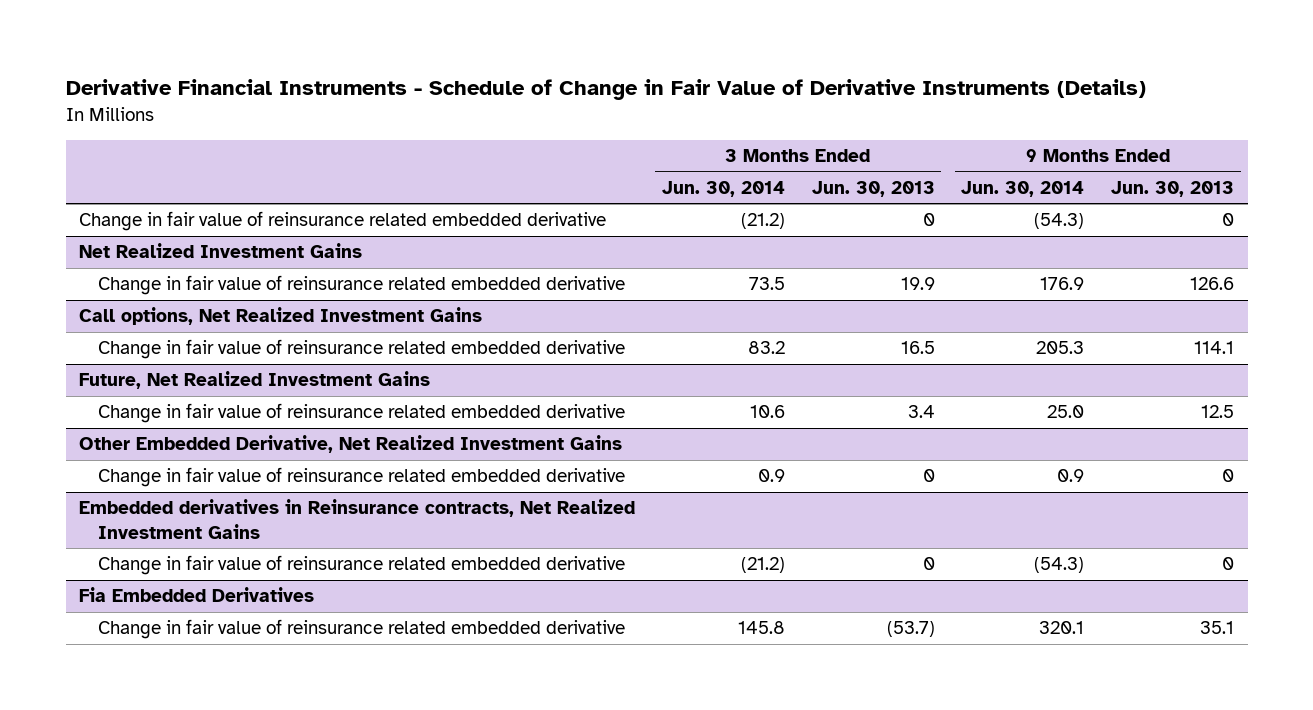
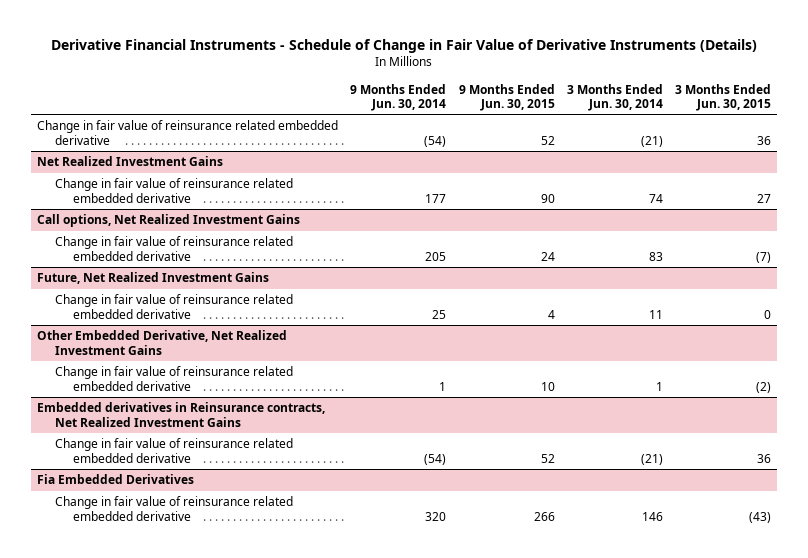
- | 3 Months Ended Jun. 30, 2014 | 3 Months Ended Jun. 30, 2013 | 9 Months Ended Jun. 30, 2014 | 9 Months Ended Jun. 30, 2013
+ | 9 Months Ended Jun. 30, 2014 | 9 Months Ended Jun. 30, 2015 | 3 Months Ended Jun. 30, 2014 | 3 Months Ended Jun. 30, 2015
- Change in fair value of reinsurance related embedded derivative | (21.2) | 0 | (54.3) | 0
+ Change in fair value of reinsurance related embedded derivative | (54) | 52 | (21) | 36
@ Net Realized Investment Gains
- Change in fair value of reinsurance related embedded derivative | 73.5 | 19.9 | 176.9 | 126.6
+ Change in fair value of reinsurance related embedded derivative | 177 | 90 | 74 | 27
@ Call options, Net Realized Investment Gains
- Change in fair value of reinsurance related embedded derivative | 83.2 | 16.5 | 205.3 | 114.1
+ Change in fair value of reinsurance related embedded derivative | 205 | 24 | 83 | (7)
@ Future, Net Realized Investment Gains
- Change in fair value of reinsurance related embedded derivative | 10.6 | 3.4 | 25.0 | 12.5
+ Change in fair value of reinsurance related embedded derivative | 25 | 4 | 11 | 0
@ Other Embedded Derivative, Net Realized Investment Gains
- Change in fair value of reinsurance related embedded derivative | 0.9 | 0 | 0.9 | 0
+ Change in fair value of reinsurance related embedded derivative | 1 | 10 | 1 | (2)
@ Embedded derivatives in Reinsurance contracts, Net Realized Investment Gains
- Change in fair value of reinsurance related embedded derivative | (21.2) | 0 | (54.3) | 0
+ Change in fair value of reinsurance related embedded derivative | (54) | 52 | (21) | 36
@ Fia Embedded Derivatives
- Change in fair value of reinsurance related embedded derivative | 145.8 | (53.7) | 320.1 | 35.1
+ Change in fair value of reinsurance related embedded derivative | 320 | 266 | 146 | (43)

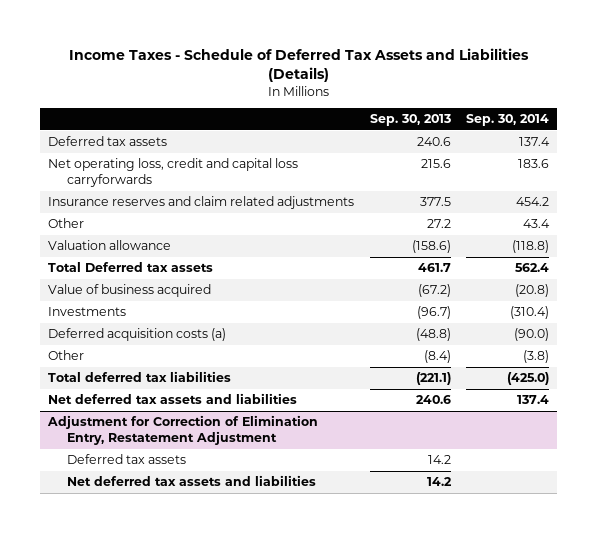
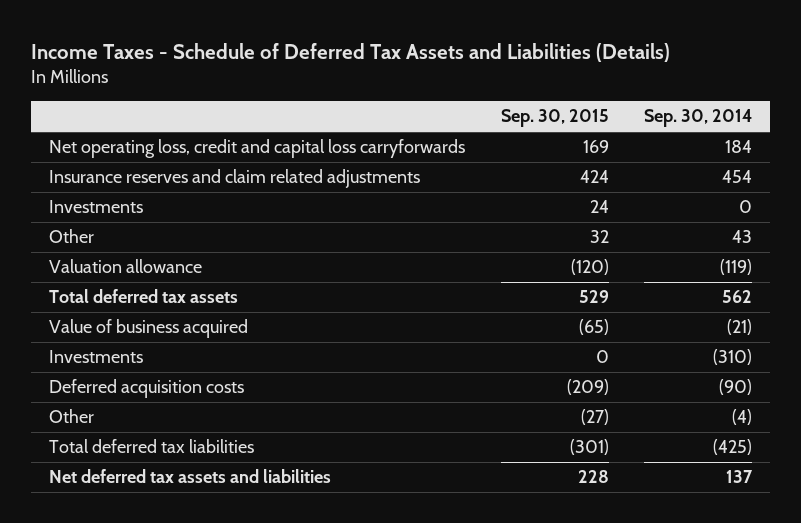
- | Sep. 30, 2013 | Sep. 30, 2014
+ | Sep. 30, 2015 | Sep. 30, 2014
- Deferred tax assets | 240.6 | 137.4
- Net operating loss, credit and capital loss carryforwards | 215.6 | 183.6
- Insurance reserves and claim related adjustments | 377.5 | 454.2
- Other | 27.2 | 43.4
- Valuation allowance | (158.6) | (118.8)
- Total Deferred tax assets | 461.7 | 562.4
- Value of business acquired | (67.2) | (20.8)
- Investments | (96.7) | (310.4)
- Deferred acquisition costs (a) | (48.8) | (90.0)
- Other | (8.4) | (3.8)
- Total deferred tax liabilities | (221.1) | (425.0)
- Net deferred tax assets and liabilities | 240.6 | 137.4
- Adjustment for Correction of Elimination Entry, Restatement Adjustment
- Deferred tax assets | 14.2 |
- Net deferred tax assets and liabilities | 14.2 |
+ Net operating loss, credit and capital loss carryforwards | 169 | 184
+ Insurance reserves and claim related adjustments | 424 | 454
+ Investments | 24 | 0
+ Other | 32 | 43
+ Valuation allowance | (120) | (119)
+ Total deferred tax assets | 529 | 562
+ Value of business acquired | (65) | (21)
+ Investments | 0 | (310)
+ Deferred acquisition costs | (209) | (90)
+ Other | (27) | (4)
+ Total deferred tax liabilities | (301) | (425)
+ Net deferred tax assets and liabilities | 228 | 137

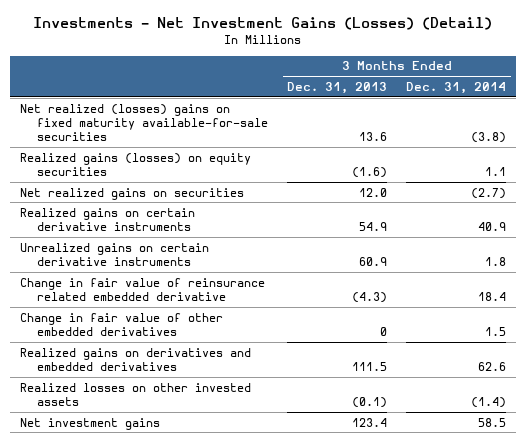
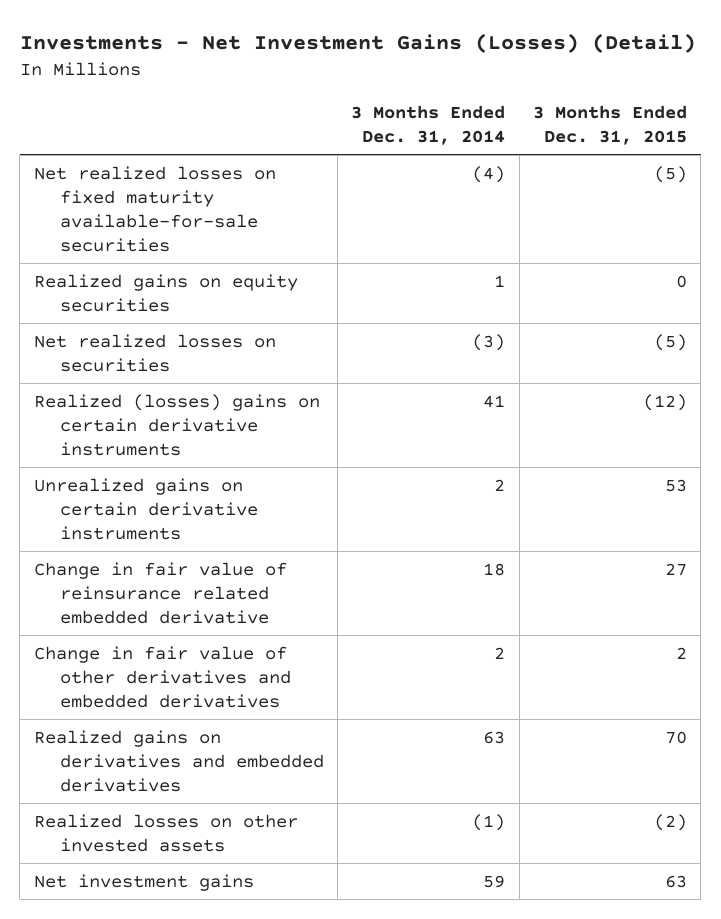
- | 3 Months Ended Dec. 31, 2013 | 3 Months Ended Dec. 31, 2014
+ | 3 Months Ended Dec. 31, 2014 | 3 Months Ended Dec. 31, 2015
- Net realized (losses) gains on fixed maturity available-for-sale securities | 13.6 | (3.8)
- Realized gains (losses) on equity securities | (1.6) | 1.1
- Net realized gains on securities | 12.0 | (2.7)
- Realized gains on certain derivative instruments | 54.9 | 40.9
- Unrealized gains on certain derivative instruments | 60.9 | 1.8
- Change in fair value of reinsurance related embedded derivative | (4.3) | 18.4
- Change in fair value of other embedded derivatives | 0 | 1.5
- Realized gains on derivatives and embedded derivatives | 111.5 | 62.6
- Realized losses on other invested assets | (0.1) | (1.4)
- Net investment gains | 123.4 | 58.5
+ Net realized losses on fixed maturity available-for-sale securities | (4) | (5)
+ Realized gains on equity securities | 1 | 0
+ Net realized losses on securities | (3) | (5)
+ Realized (losses) gains on certain derivative instruments | 41 | (12)
+ Unrealized gains on certain derivative instruments | 2 | 53
+ Change in fair value of reinsurance related embedded derivative | 18 | 27
+ Change in fair value of other derivatives and embedded derivatives | 2 | 2
+ Realized gains on derivatives and embedded derivatives | 63 | 70
+ Realized losses on other invested assets | (1) | (2)
+ Net investment gains | 59 | 63

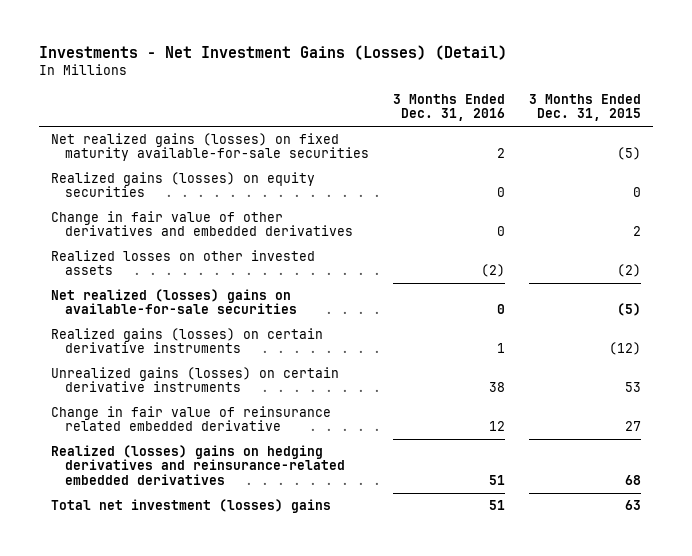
- | 3 Months Ended Dec. 31, 2014 | 3 Months Ended Dec. 31, 2015
+ | 3 Months Ended Dec. 31, 2016 | 3 Months Ended Dec. 31, 2015
- Net realized losses on fixed maturity available-for-sale securities | (4) | (5)
- Realized gains on equity securities | 1 | 0
- Net realized losses on securities | (3) | (5)
- Realized (losses) gains on certain derivative instruments | 41 | (12)
- Unrealized gains on certain derivative instruments | 2 | 53
+ Net realized gains (losses) on fixed maturity available-for-sale securities | 2 | (5)
+ Realized gains (losses) on equity securities | 0 | 0
- Realized gains on derivatives and embedded derivatives | 63 | 70
- Net investment gains | 59 | 63
+ Net realized (losses) gains on available-for-sale securities | 0 | (5)
+ Realized gains (losses) on certain derivative instruments | 1 | (12)
+ Unrealized gains (losses) on certain derivative instruments | 38 | 53
moved down: Change in fair value of reinsurance related embedded derivative | 12 | 27
+ Realized (losses) gains on hedging derivatives and reinsurance-related embedded derivatives | 51 | 68
+ Total net investment (losses) gains | 51 | 63

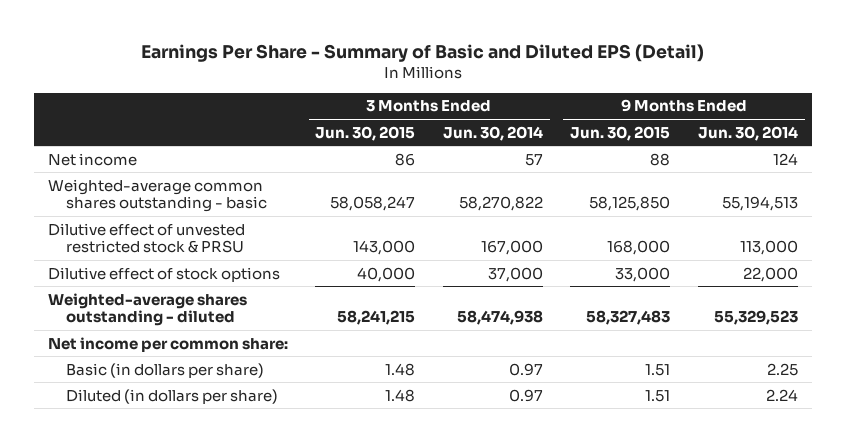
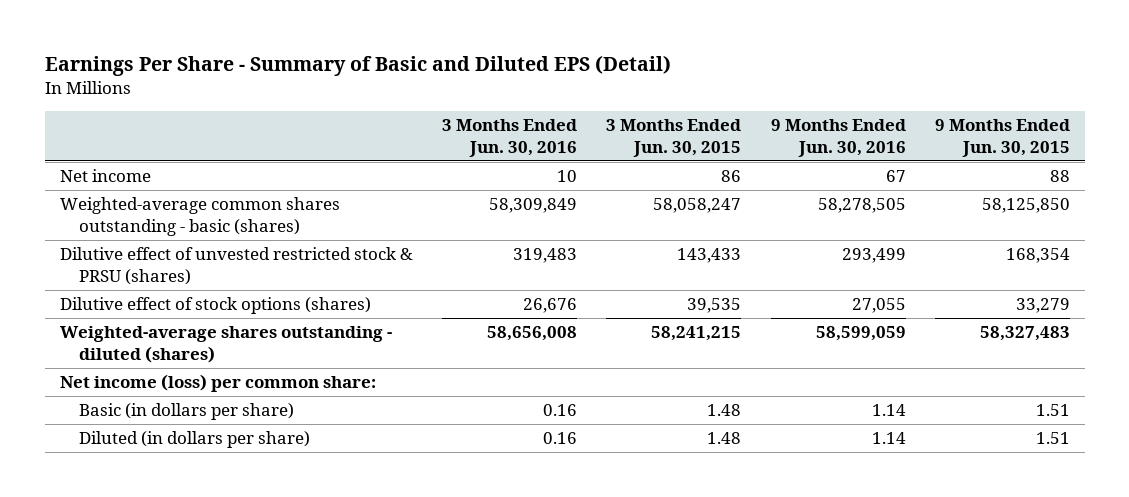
- | 3 Months Ended Jun. 30, 2015 | 3 Months Ended Jun. 30, 2014 | 9 Months Ended Jun. 30, 2015 | 9 Months Ended Jun. 30, 2014
+ | 3 Months Ended Jun. 30, 2016 | 3 Months Ended Jun. 30, 2015 | 9 Months Ended Jun. 30, 2016 | 9 Months Ended Jun. 30, 2015
- Weighted-average common shares outstanding - basic | 58,058,247 | 58,270,822 | 58,125,850 | 55,194,513
- Dilutive effect of unvested restricted stock & PRSU | 143,000 | 167,000 | 168,000 | 113,000
- Dilutive effect of stock options | 40,000 | 37,000 | 33,000 | 22,000
- Weighted-average shares outstanding - diluted | 58,241,215 | 58,474,938 | 58,327,483 | 55,329,523
- Net income per common share:
+ Weighted-average common shares outstanding - basic (shares) | 58,309,849 | 58,058,247 | 58,278,505 | 58,125,850
+ Dilutive effect of unvested restricted stock & PRSU (shares) | 319,483 | 143,433 | 293,499 | 168,354
+ Dilutive effect of stock options (shares) | 26,676 | 39,535 | 27,055 | 33,279
+ Weighted-average shares outstanding - diluted (shares) | 58,656,008 | 58,241,215 | 58,599,059 | 58,327,483
+ Net income (loss) per common share:

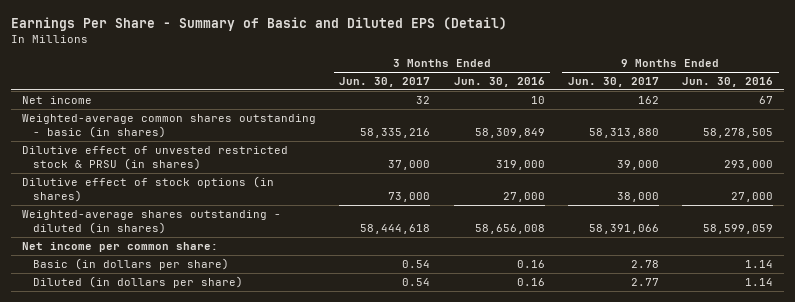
- | 3 Months Ended Jun. 30, 2016 | 3 Months Ended Jun. 30, 2015 | 9 Months Ended Jun. 30, 2016 | 9 Months Ended Jun. 30, 2015
+ | 3 Months Ended Jun. 30, 2017 | 3 Months Ended Jun. 30, 2016 | 9 Months Ended Jun. 30, 2017 | 9 Months Ended Jun. 30, 2016
- Weighted-average common shares outstanding - basic (shares) | 58,309,849 | 58,058,247 | 58,278,505 | 58,125,850
- Dilutive effect of unvested restricted stock & PRSU (shares) | 319,483 | 143,433 | 293,499 | 168,354
- Dilutive effect of stock options (shares) | 26,676 | 39,535 | 27,055 | 33,279
- Weighted-average shares outstanding - diluted (shares) | 58,656,008 | 58,241,215 | 58,599,059 | 58,327,483
- Net income (loss) per common share:
+ Weighted-average common shares outstanding - basic (in shares) | 58,335,216 | 58,309,849 | 58,313,880 | 58,278,505
+ Dilutive effect of unvested restricted stock & PRSU (in shares) | 37,000 | 319,000 | 39,000 | 293,000
+ Dilutive effect of stock options (in shares) | 73,000 | 27,000 | 38,000 | 27,000
+ Weighted-average shares outstanding - diluted (in shares) | 58,444,618 | 58,656,008 | 58,391,066 | 58,599,059
+ Net income per common share:

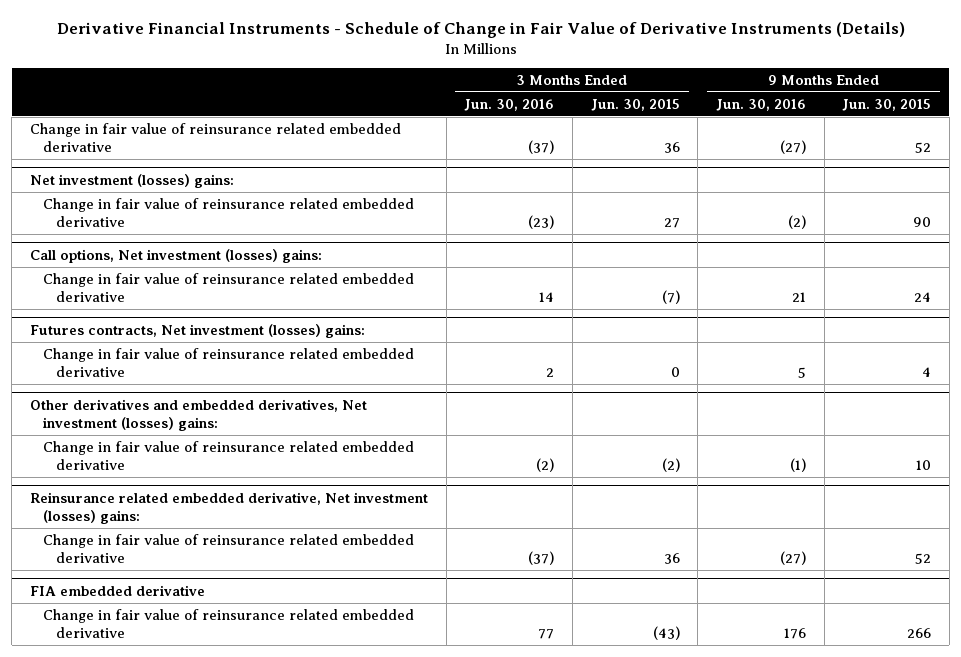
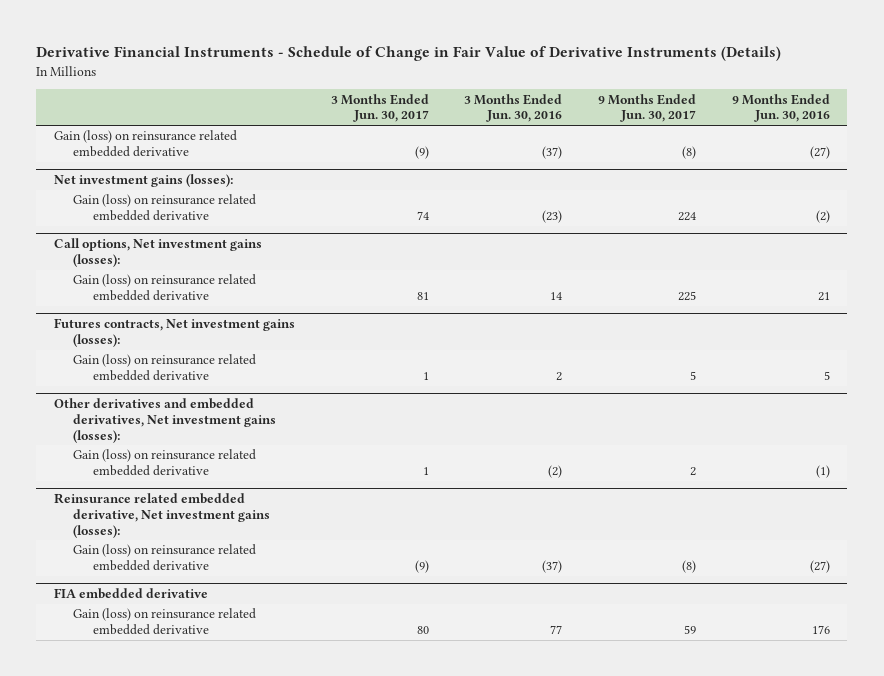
- | 3 Months Ended Jun. 30, 2016 | 3 Months Ended Jun. 30, 2015 | 9 Months Ended Jun. 30, 2016 | 9 Months Ended Jun. 30, 2015
+ | 3 Months Ended Jun. 30, 2017 | 3 Months Ended Jun. 30, 2016 | 9 Months Ended Jun. 30, 2017 | 9 Months Ended Jun. 30, 2016
- Change in fair value of reinsurance related embedded derivative | (37) | 36 | (27) | 52
- Net investment (losses) gains:
- Change in fair value of reinsurance related embedded derivative | (23) | 27 | (2) | 90
- Call options, Net investment (losses) gains:
- Change in fair value of reinsurance related embedded derivative | 14 | (7) | 21 | 24
- Futures contracts, Net investment (losses) gains:
- Change in fair value of reinsurance related embedded derivative | 2 | 0 | 5 | 4
- Other derivatives and embedded derivatives, Net investment (losses) gains:
- Change in fair value of reinsurance related embedded derivative | (2) | (2) | (1) | 10
- Reinsurance related embedded derivative, Net investment (losses) gains:
- Change in fair value of reinsurance related embedded derivative | (37) | 36 | (27) | 52
+ Gain (loss) on reinsurance related embedded derivative | (9) | (37) | (8) | (27)
+ Net investment gains (losses):
+ Gain (loss) on reinsurance related embedded derivative | 74 | (23) | 224 | (2)
+ Call options, Net investment gains (losses):
+ Gain (loss) on reinsurance related embedded derivative | 81 | 14 | 225 | 21
+ Futures contracts, Net investment gains (losses):
+ Gain (loss) on reinsurance related embedded derivative | 1 | 2 | 5 | 5
+ Other derivatives and embedded derivatives, Net investment gains (losses):
+ Gain (loss) on reinsurance related embedded derivative | 1 | (2) | 2 | (1)
+ Reinsurance related embedded derivative, Net investment gains (losses):
+ Gain (loss) on reinsurance related embedded derivative | (9) | (37) | (8) | (27)
@ FIA embedded derivative
- Change in fair value of reinsurance related embedded derivative | 77 | (43) | 176 | 266
+ Gain (loss) on reinsurance related embedded derivative | 80 | 77 | 59 | 176

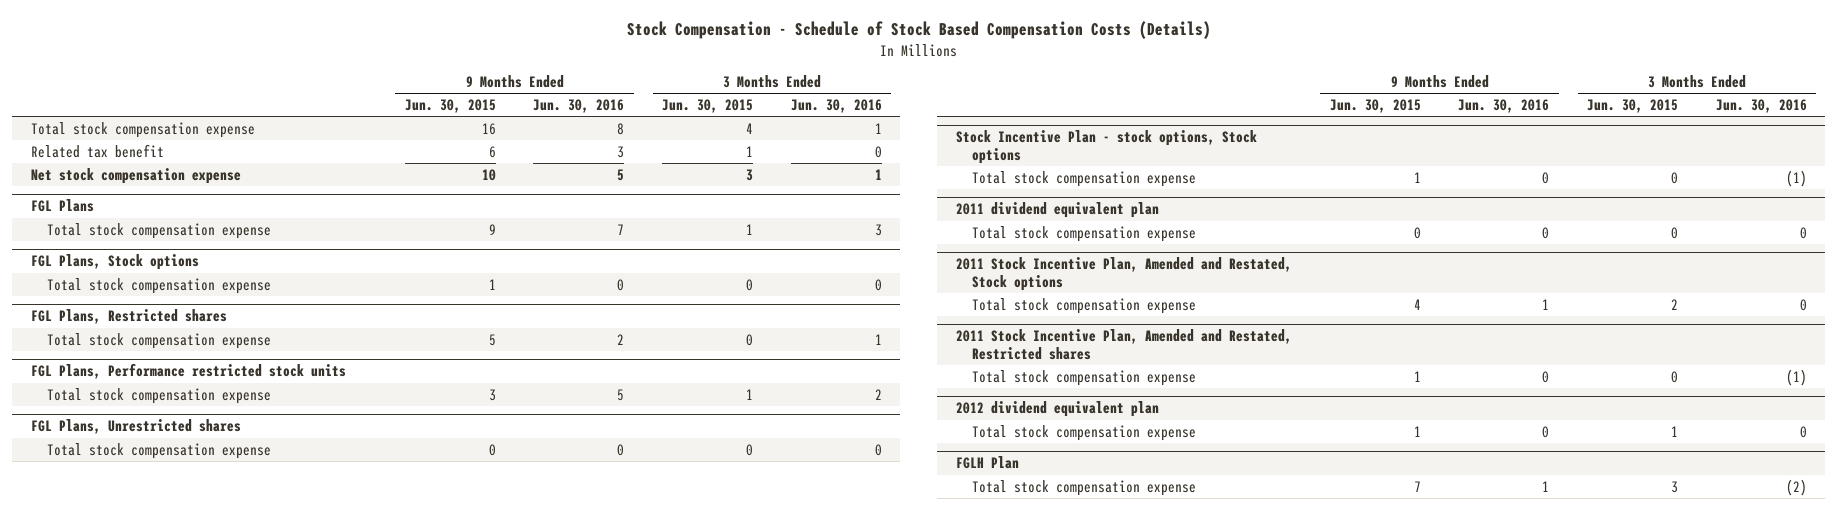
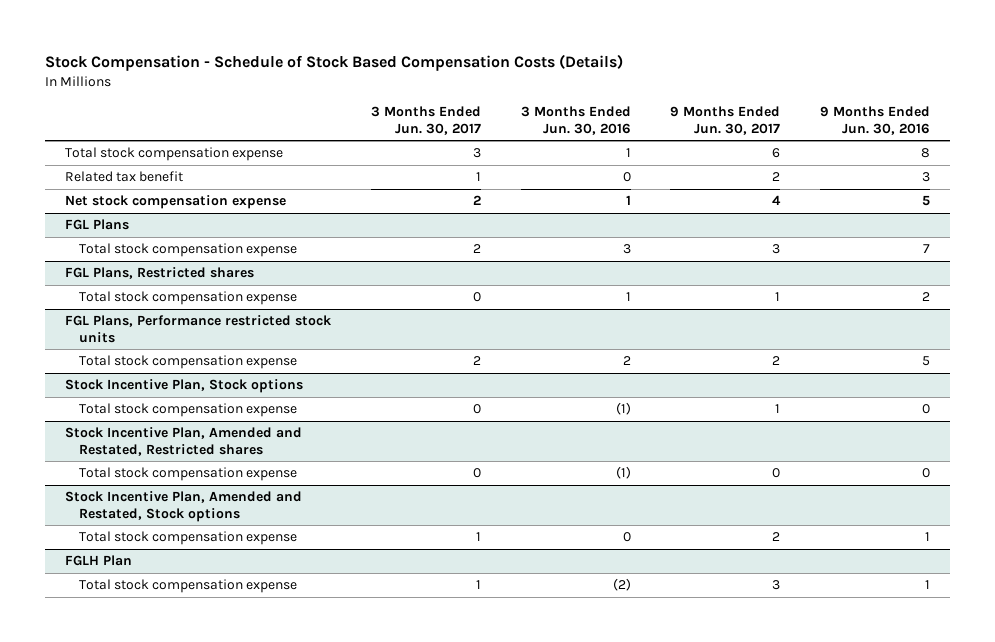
- | 9 Months Ended Jun. 30, 2015 | 9 Months Ended Jun. 30, 2016 | 3 Months Ended Jun. 30, 2015 | 3 Months Ended Jun. 30, 2016
+ | 3 Months Ended Jun. 30, 2017 | 3 Months Ended Jun. 30, 2016 | 9 Months Ended Jun. 30, 2017 | 9 Months Ended Jun. 30, 2016
- FGL Plans, Stock options
- Total stock compensation expense | 1 | 0 | 0 | 0
- FGL Plans, Unrestricted shares
- Total stock compensation expense | 0 | 0 | 0 | 0
- Stock Incentive Plan - stock options, Stock options
+ Stock Incentive Plan, Stock options
- 2011 dividend equivalent plan
- Total stock compensation expense | 0 | 0 | 0 | 0
- 2011 Stock Incentive Plan, Amended and Restated, Stock options
- Total stock compensation expense | 4 | 1 | 2 | 0
- 2011 Stock Incentive Plan, Amended and Restated, Restricted shares
+ Stock Incentive Plan, Amended and Restated, Restricted shares
- 2012 dividend equivalent plan
- Total stock compensation expense | 1 | 0 | 1 | 0
+ Stock Incentive Plan, Amended and Restated, Stock options
+ Total stock compensation expense | 1 | 0 | 2 | 1

